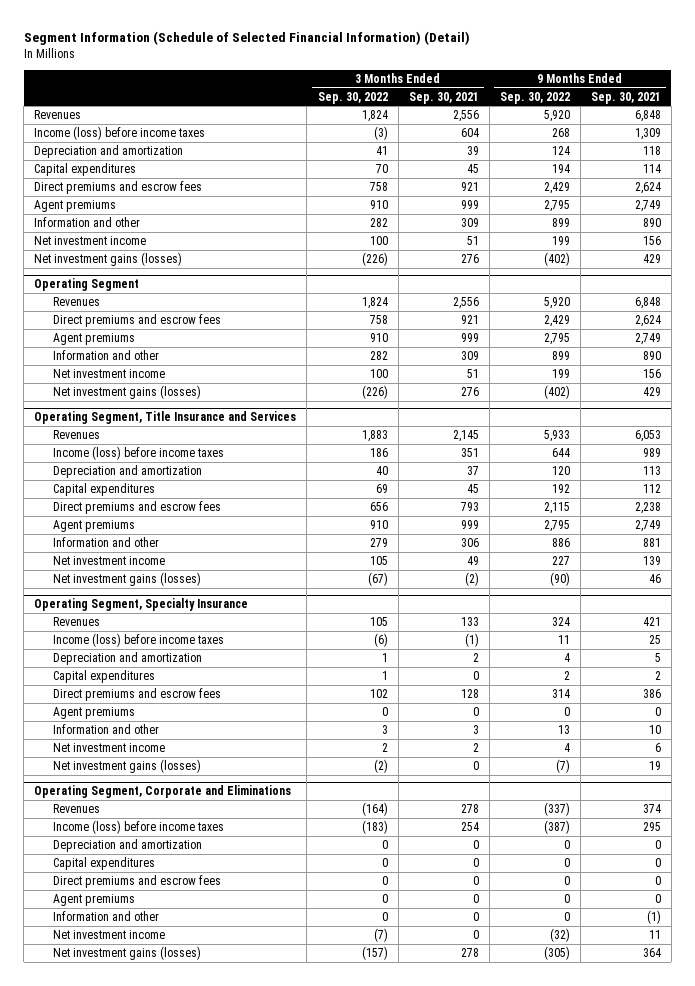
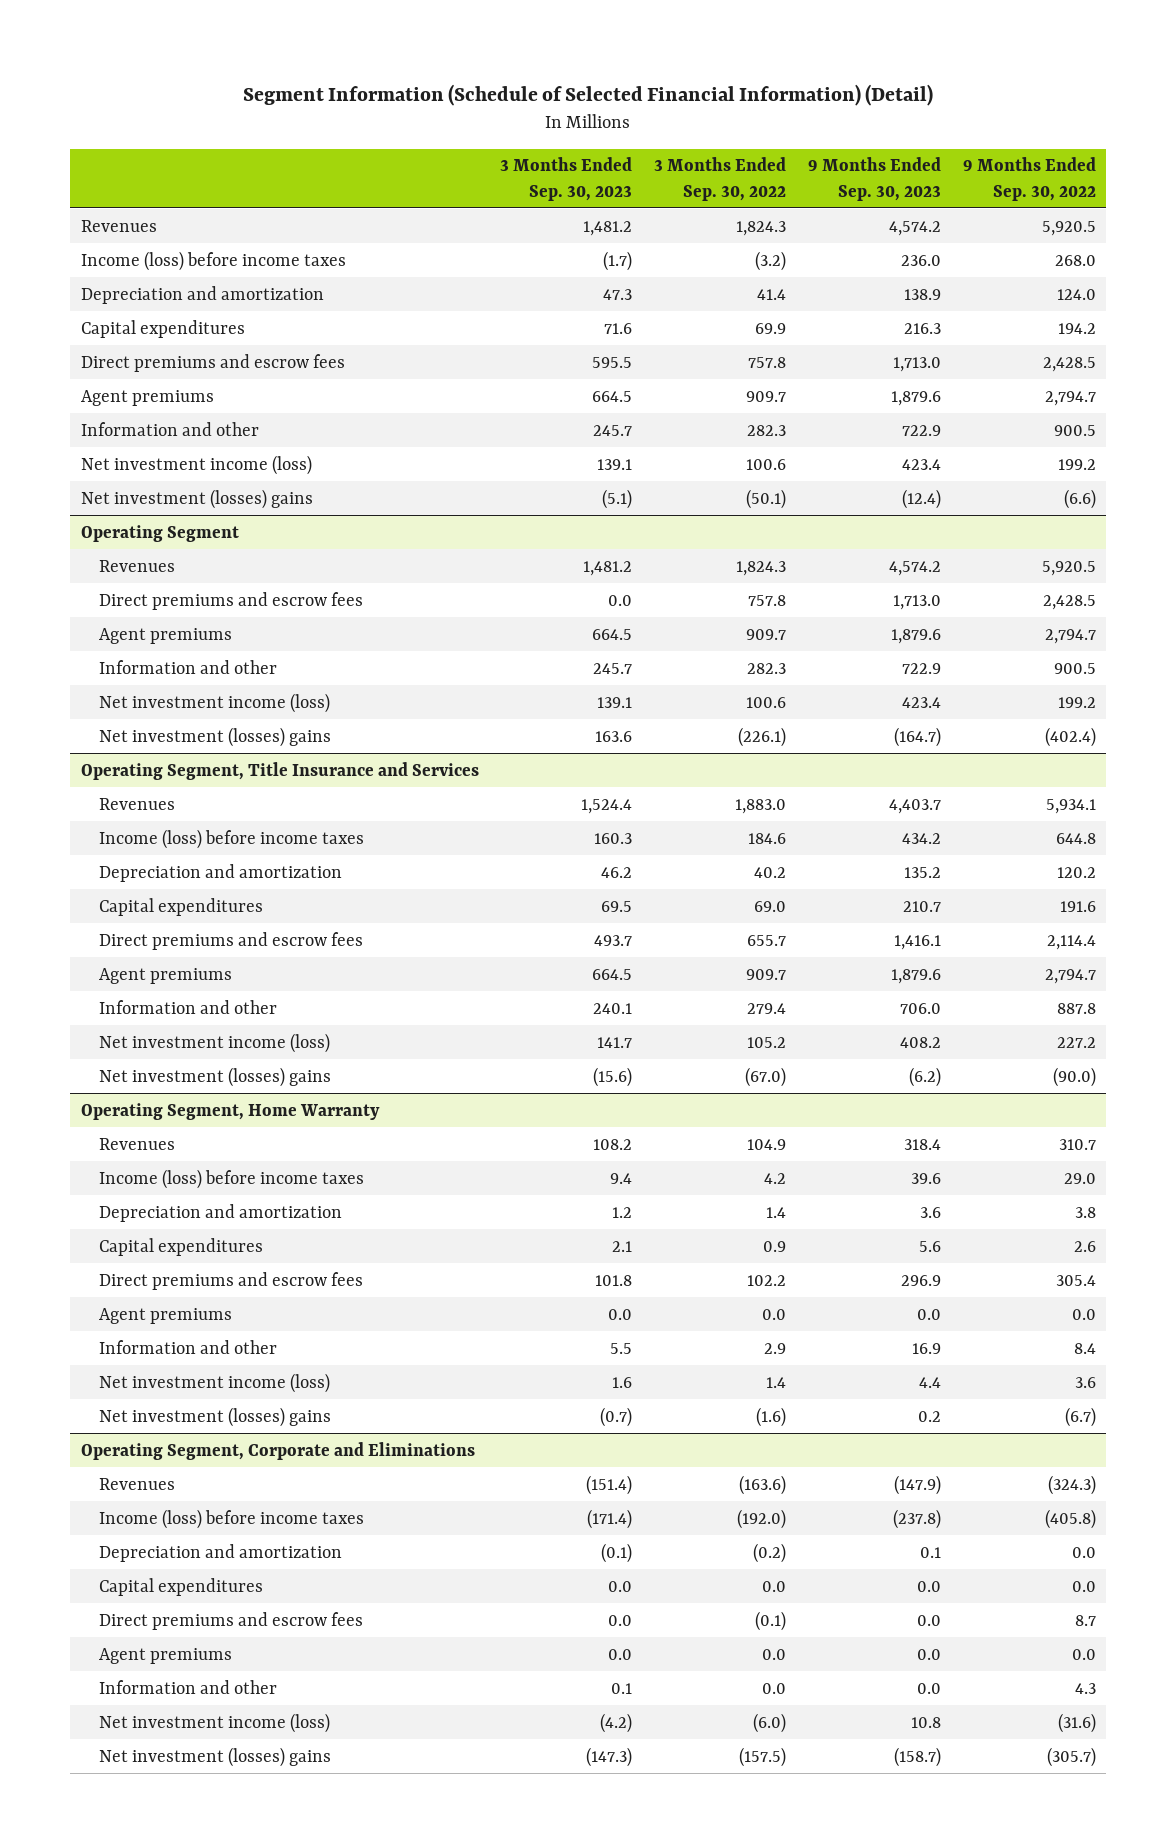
- | 3 Months Ended Sep. 30, 2022 | 3 Months Ended Sep. 30, 2021 | 9 Months Ended Sep. 30, 2022 | 9 Months Ended Sep. 30, 2021
+ | 3 Months Ended Sep. 30, 2023 | 3 Months Ended Sep. 30, 2022 | 9 Months Ended Sep. 30, 2023 | 9 Months Ended Sep. 30, 2022
- Revenues | 1,824 | 2,556 | 5,920 | 6,848
- Income (loss) before income taxes | (3) | 604 | 268 | 1,309
- Depreciation and amortization | 41 | 39 | 124 | 118
- Capital expenditures | 70 | 45 | 194 | 114
- Direct premiums and escrow fees | 758 | 921 | 2,429 | 2,624
- Agent premiums | 910 | 999 | 2,795 | 2,749
- Information and other | 282 | 309 | 899 | 890
- Net investment income | 100 | 51 | 199 | 156
- Net investment gains (losses) | (226) | 276 | (402) | 429
+ Revenues | 1,481.2 | 1,824.3 | 4,574.2 | 5,920.5
+ Income (loss) before income taxes | (1.7) | (3.2) | 236.0 | 268.0
+ Depreciation and amortization | 47.3 | 41.4 | 138.9 | 124.0
+ Capital expenditures | 71.6 | 69.9 | 216.3 | 194.2
+ Direct premiums and escrow fees | 595.5 | 757.8 | 1,713.0 | 2,428.5
+ Agent premiums | 664.5 | 909.7 | 1,879.6 | 2,794.7
+ Information and other | 245.7 | 282.3 | 722.9 | 900.5
+ Net investment income (loss) | 139.1 | 100.6 | 423.4 | 199.2
+ Net investment (losses) gains | (5.1) | (50.1) | (12.4) | (6.6)
@ Operating Segment
- Revenues | 1,824 | 2,556 | 5,920 | 6,848
- Direct premiums and escrow fees | 758 | 921 | 2,429 | 2,624
- Agent premiums | 910 | 999 | 2,795 | 2,749
- Information and other | 282 | 309 | 899 | 890
- Net investment income | 100 | 51 | 199 | 156
- Net investment gains (losses) | (226) | 276 | (402) | 429
+ Revenues | 1,481.2 | 1,824.3 | 4,574.2 | 5,920.5
+ Direct premiums and escrow fees | 0.0 | 757.8 | 1,713.0 | 2,428.5
+ Agent premiums | 664.5 | 909.7 | 1,879.6 | 2,794.7
+ Information and other | 245.7 | 282.3 | 722.9 | 900.5
+ Net investment income (loss) | 139.1 | 100.6 | 423.4 | 199.2
+ Net investment (losses) gains | 163.6 | (226.1) | (164.7) | (402.4)
@ Operating Segment, Title Insurance and Services
- Revenues | 1,883 | 2,145 | 5,933 | 6,053
- Income (loss) before income taxes | 186 | 351 | 644 | 989
- Depreciation and amortization | 40 | 37 | 120 | 113
- Capital expenditures | 69 | 45 | 192 | 112
- Direct premiums and escrow fees | 656 | 793 | 2,115 | 2,238
- Agent premiums | 910 | 999 | 2,795 | 2,749
- Information and other | 279 | 306 | 886 | 881
- Net investment income | 105 | 49 | 227 | 139
- Net investment gains (losses) | (67) | (2) | (90) | 46
- Operating Segment, Specialty Insurance
- Revenues | 105 | 133 | 324 | 421
- Income (loss) before income taxes | (6) | (1) | 11 | 25
- Depreciation and amortization | 1 | 2 | 4 | 5
- Capital expenditures | 1 | 0 | 2 | 2
- Direct premiums and escrow fees | 102 | 128 | 314 | 386
- Agent premiums | 0 | 0 | 0 | 0
- Information and other | 3 | 3 | 13 | 10
- Net investment income | 2 | 2 | 4 | 6
- Net investment gains (losses) | (2) | 0 | (7) | 19
@ Operating Segment, Title Insurance and Services
+ Revenues | 1,524.4 | 1,883.0 | 4,403.7 | 5,934.1
+ Income (loss) before income taxes | 160.3 | 184.6 | 434.2 | 644.8
+ Depreciation and amortization | 46.2 | 40.2 | 135.2 | 120.2
+ Capital expenditures | 69.5 | 69.0 | 210.7 | 191.6
+ Direct premiums and escrow fees | 493.7 | 655.7 | 1,416.1 | 2,114.4
+ Agent premiums | 664.5 | 909.7 | 1,879.6 | 2,794.7
+ Information and other | 240.1 | 279.4 | 706.0 | 887.8
+ Net investment income (loss) | 141.7 | 105.2 | 408.2 | 227.2
+ Net investment (losses) gains | (15.6) | (67.0) | (6.2) | (90.0)
+ Operating Segment, Home Warranty
+ Revenues | 108.2 | 104.9 | 318.4 | 310.7
+ Income (loss) before income taxes | 9.4 | 4.2 | 39.6 | 29.0
+ Depreciation and amortization | 1.2 | 1.4 | 3.6 | 3.8
+ Capital expenditures | 2.1 | 0.9 | 5.6 | 2.6
+ Direct premiums and escrow fees | 101.8 | 102.2 | 296.9 | 305.4
+ Agent premiums | 0.0 | 0.0 | 0.0 | 0.0
+ Information and other | 5.5 | 2.9 | 16.9 | 8.4
+ Net investment income (loss) | 1.6 | 1.4 | 4.4 | 3.6
+ Net investment (losses) gains | (0.7) | (1.6) | 0.2 | (6.7)
@ Operating Segment, Corporate and Eliminations
- Revenues | (164) | 278 | (337) | 374
- Income (loss) before income taxes | (183) | 254 | (387) | 295
- Depreciation and amortization | 0 | 0 | 0 | 0
- Capital expenditures | 0 | 0 | 0 | 0
- Direct premiums and escrow fees | 0 | 0 | 0 | 0
- Agent premiums | 0 | 0 | 0 | 0
- Information and other | 0 | 0 | 0 | (1)
- Net investment income | (7) | 0 | (32) | 11
- Net investment gains (losses) | (157) | 278 | (305) | 364
+ Revenues | (151.4) | (163.6) | (147.9) | (324.3)
+ Income (loss) before income taxes | (171.4) | (192.0) | (237.8) | (405.8)
+ Depreciation and amortization | (0.1) | (0.2) | 0.1 | 0.0
+ Capital expenditures | 0.0 | 0.0 | 0.0 | 0.0
+ Direct premiums and escrow fees | 0.0 | (0.1) | 0.0 | 8.7
+ Agent premiums | 0.0 | 0.0 | 0.0 | 0.0
+ Information and other | 0.1 | 0.0 | 0.0 | 4.3
+ Net investment income (loss) | (4.2) | (6.0) | 10.8 | (31.6)
+ Net investment (losses) gains | (147.3) | (157.5) | (158.7) | (305.7)

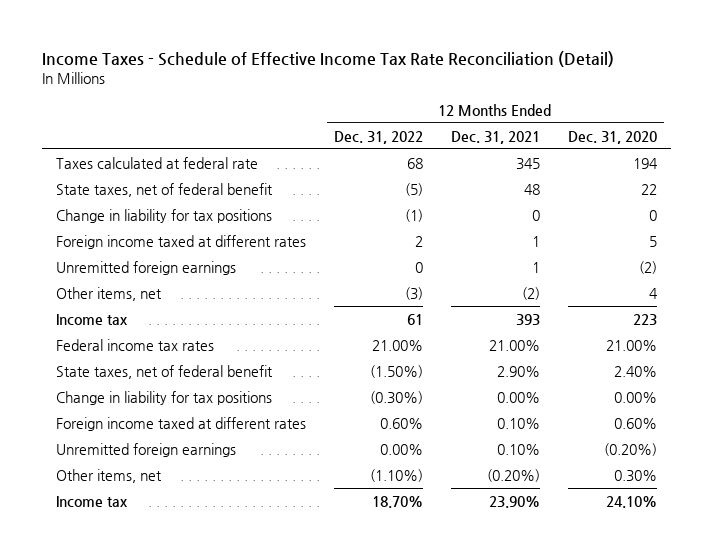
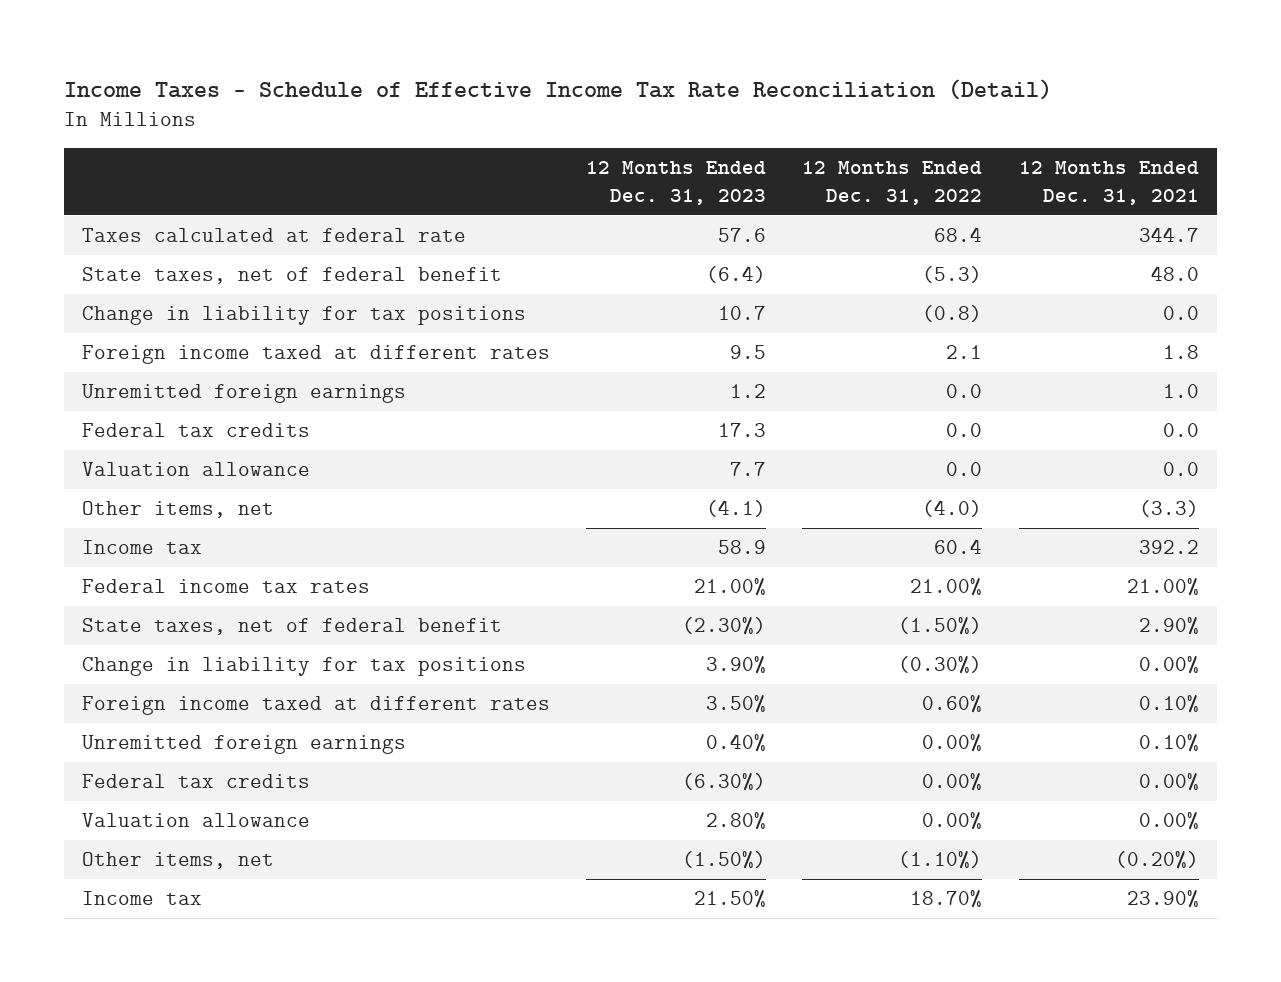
- | 12 Months Ended Dec. 31, 2022 | 12 Months Ended Dec. 31, 2021 | 12 Months Ended Dec. 31, 2020
+ | 12 Months Ended Dec. 31, 2023 | 12 Months Ended Dec. 31, 2022 | 12 Months Ended Dec. 31, 2021
- Taxes calculated at federal rate | 68 | 345 | 194
- State taxes, net of federal benefit | (5) | 48 | 22
- Change in liability for tax positions | (1) | 0 | 0
- Foreign income taxed at different rates | 2 | 1 | 5
- Unremitted foreign earnings | 0 | 1 | (2)
- Other items, net | (3) | (2) | 4
- Income tax | 61 | 393 | 223
+ Taxes calculated at federal rate | 57.6 | 68.4 | 344.7
+ State taxes, net of federal benefit | (6.4) | (5.3) | 48.0
+ Change in liability for tax positions | 10.7 | (0.8) | 0.0
+ Foreign income taxed at different rates | 9.5 | 2.1 | 1.8
+ Unremitted foreign earnings | 1.2 | 0.0 | 1.0
+ Federal tax credits | 17.3 | 0.0 | 0.0
+ Valuation allowance | 7.7 | 0.0 | 0.0
+ Other items, net | (4.1) | (4.0) | (3.3)
+ Income tax | 58.9 | 60.4 | 392.2
+ Federal tax credits | (6.30%) | 0.00% | 0.00%
+ Valuation allowance | 2.80% | 0.00% | 0.00%

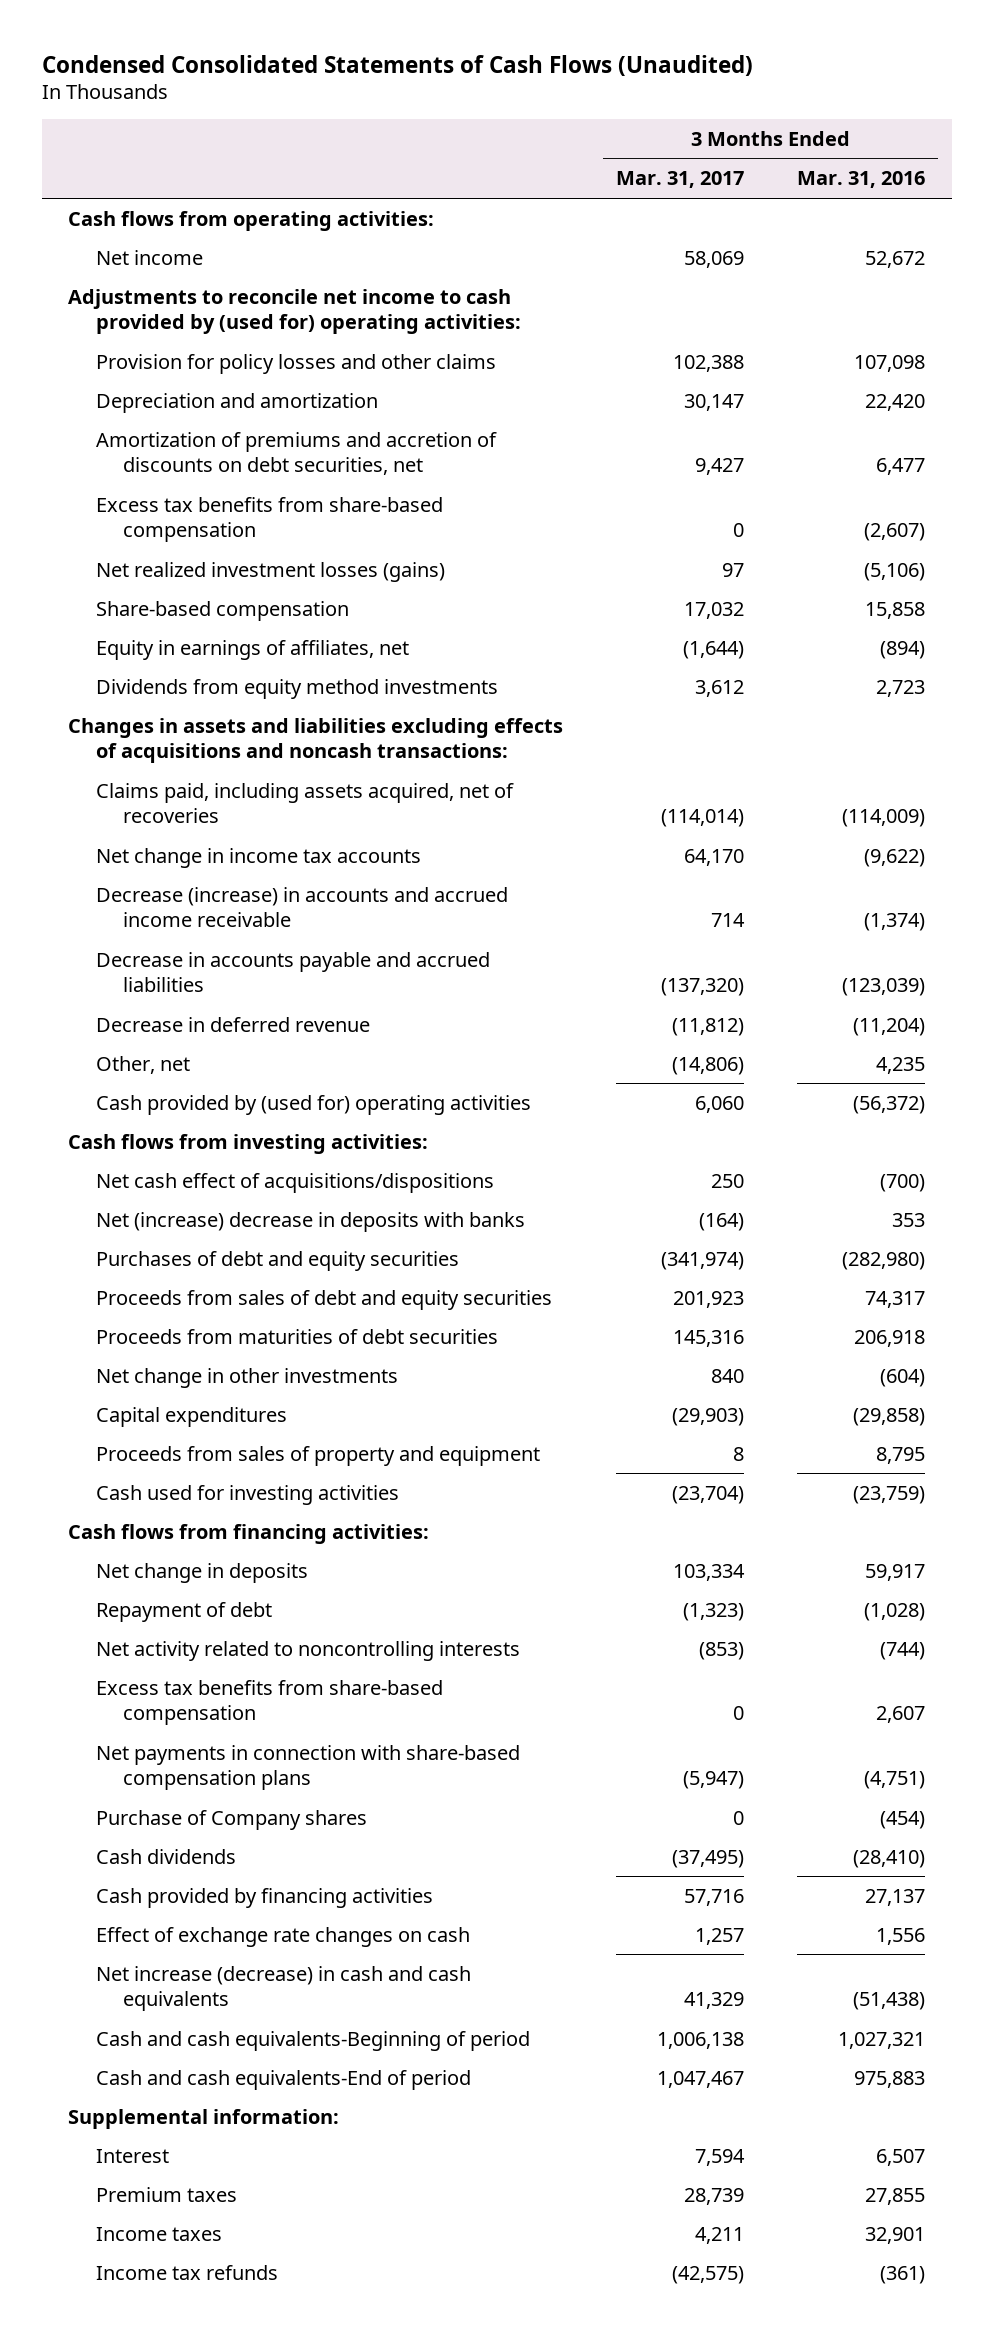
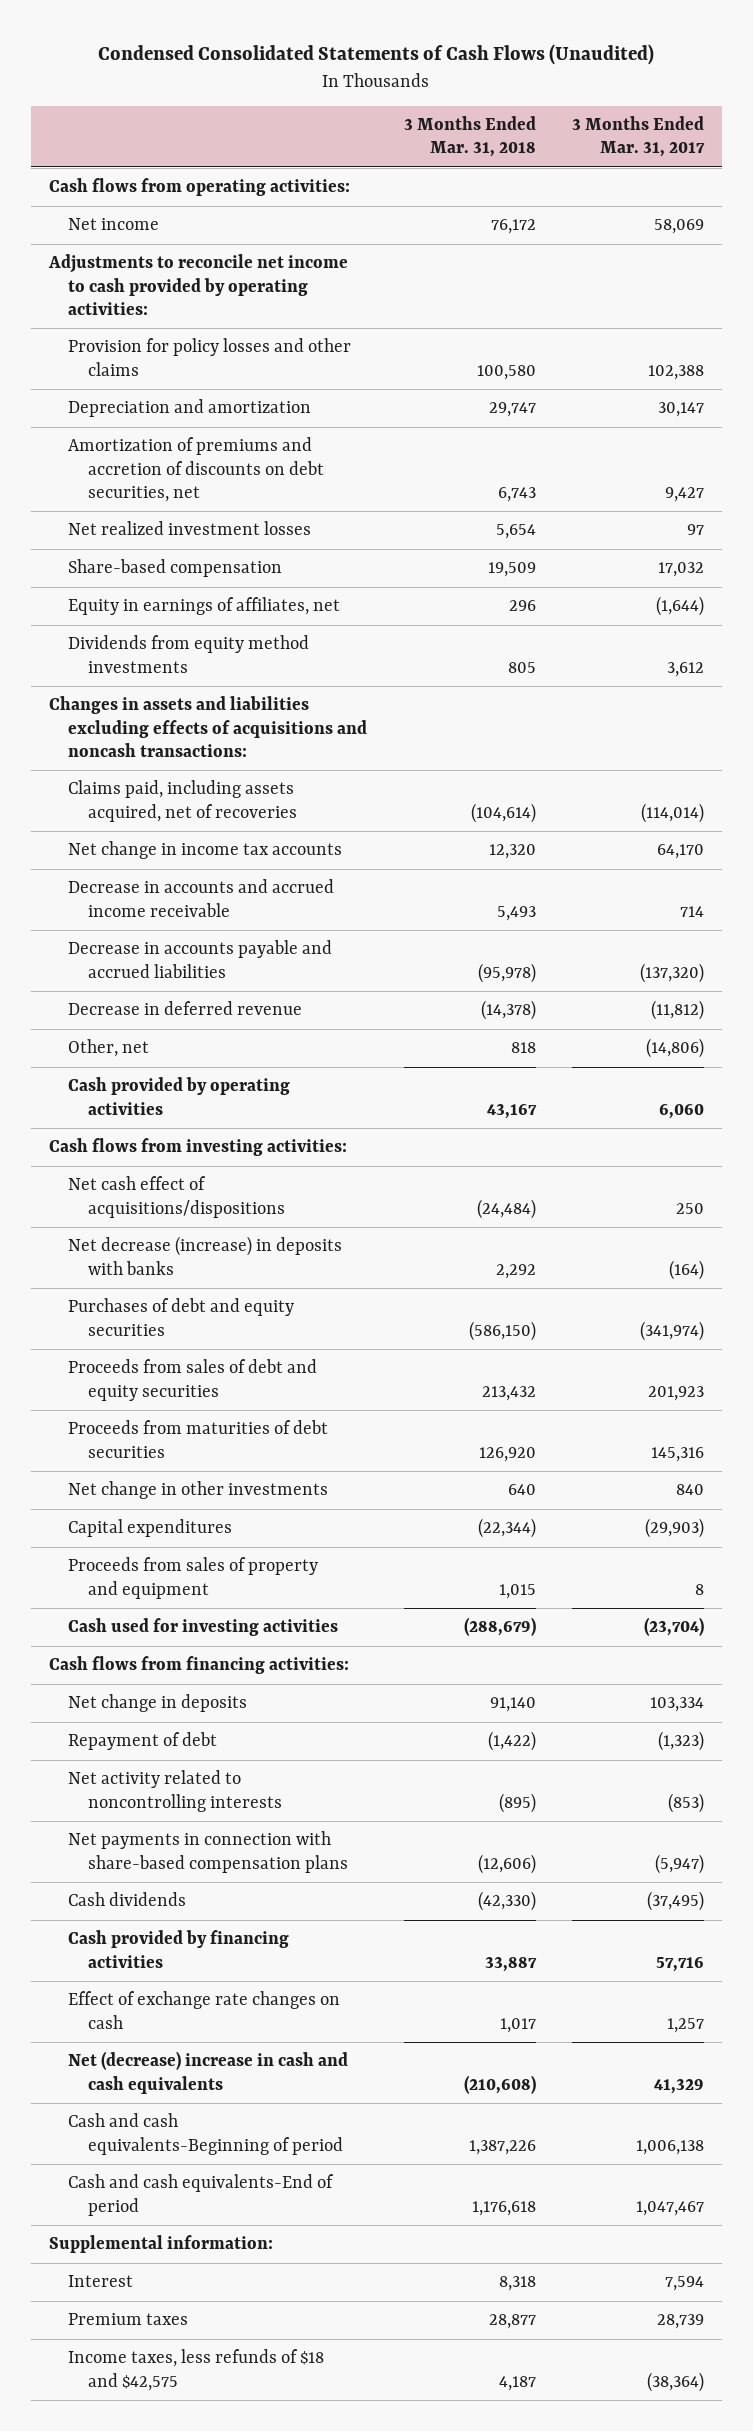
- | 3 Months Ended Mar. 31, 2017 | 3 Months Ended Mar. 31, 2016
+ | 3 Months Ended Mar. 31, 2018 | 3 Months Ended Mar. 31, 2017
- Adjustments to reconcile net income to cash provided by (used for) operating activities:
+ Adjustments to reconcile net income to cash provided by operating activities:
- Excess tax benefits from share-based compensation | 0 | (2,607)
- Net realized investment losses (gains) | 97 | (5,106)
+ Net realized investment losses | 5,654 | 97
- Decrease (increase) in accounts and accrued income receivable | 714 | (1,374)
+ Decrease in accounts and accrued income receivable | 5,493 | 714
- Cash provided by (used for) operating activities | 6,060 | (56,372)
+ Cash provided by operating activities | 43,167 | 6,060
- Net (increase) decrease in deposits with banks | (164) | 353
+ Net decrease (increase) in deposits with banks | 2,292 | (164)
- Excess tax benefits from share-based compensation | 0 | 2,607
- Purchase of Company shares | 0 | (454)
- Net increase (decrease) in cash and cash equivalents | 41,329 | (51,438)
+ Net (decrease) increase in cash and cash equivalents | (210,608) | 41,329
- Income taxes | 4,211 | 32,901
- Income tax refunds | (42,575) | (361)
+ Income taxes, less refunds of $18 and $42,575 | 4,187 | (38,364)

